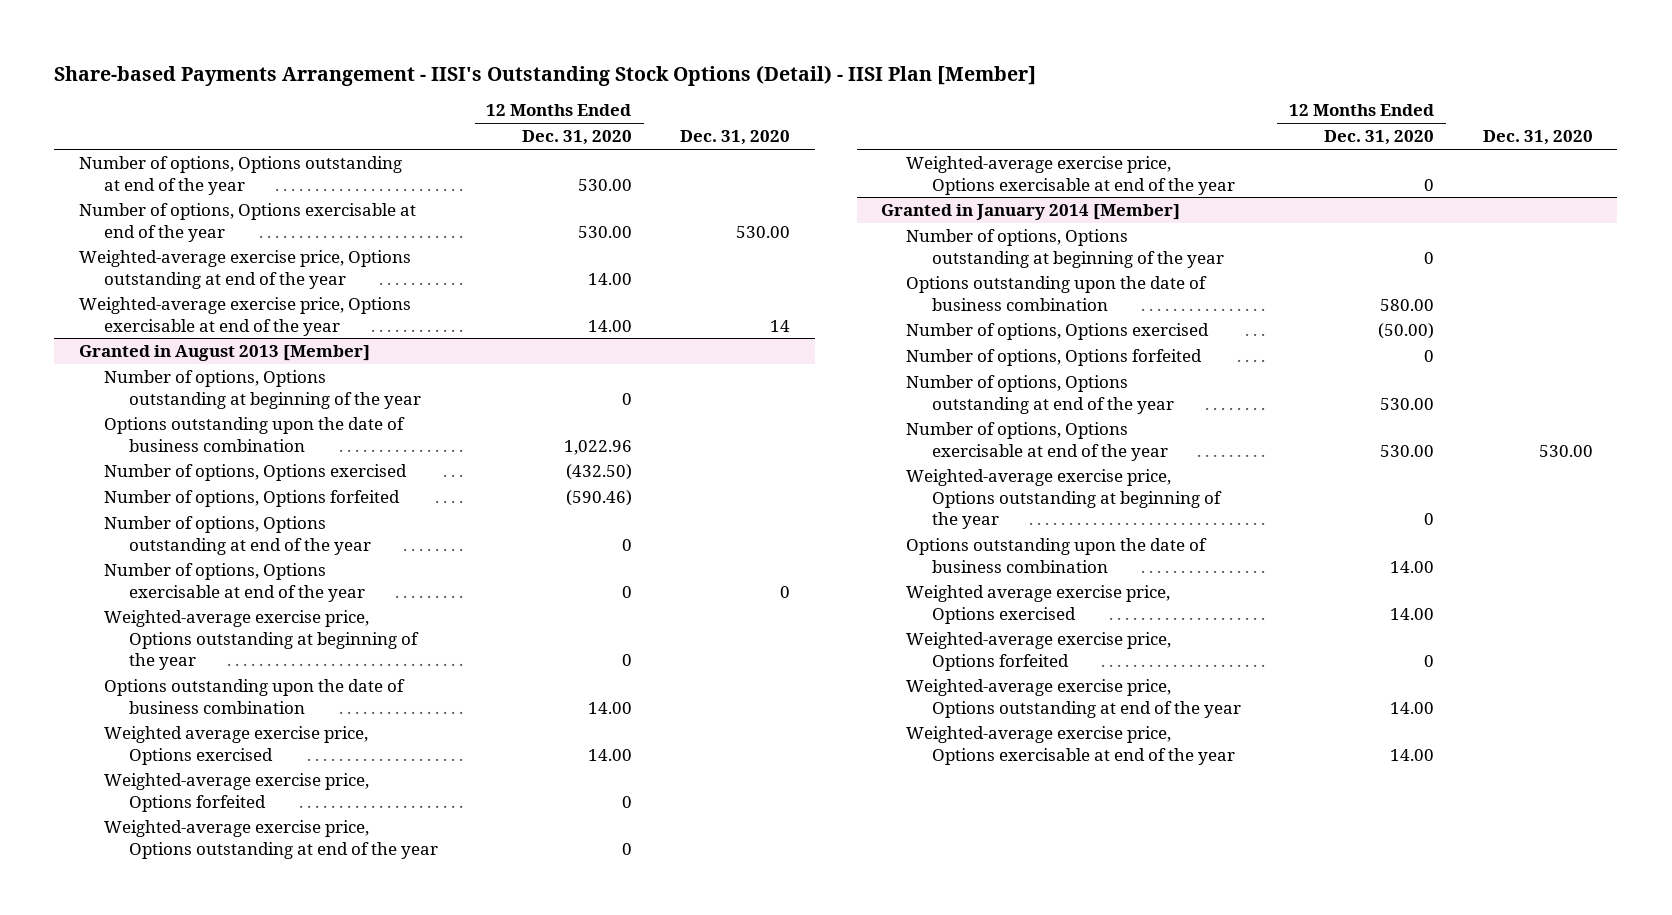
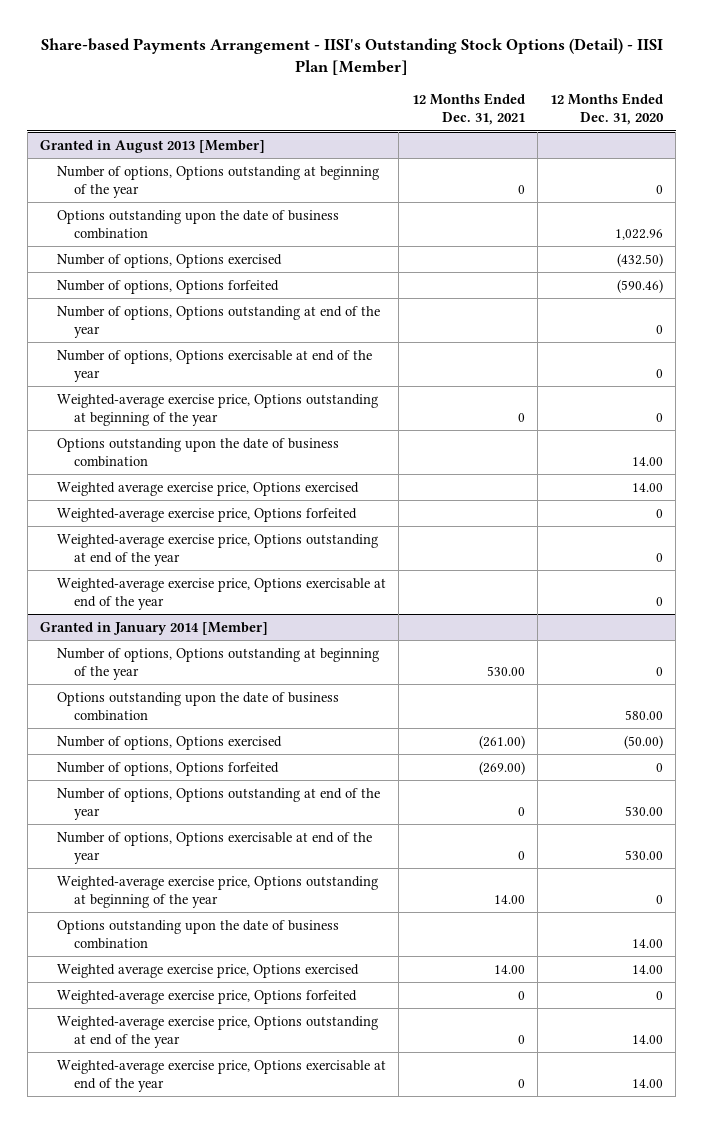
- | 12 Months Ended Dec. 31, 2020 | Dec. 31, 2020
+ | 12 Months Ended Dec. 31, 2021 | 12 Months Ended Dec. 31, 2020
- Number of options, Options outstanding at end of the year | 530.00 |
- Number of options, Options exercisable at end of the year | 530.00 | 530.00
- Weighted-average exercise price, Options outstanding at end of the year | 14.00 |
- Weighted-average exercise price, Options exercisable at end of the year | 14.00 | 14

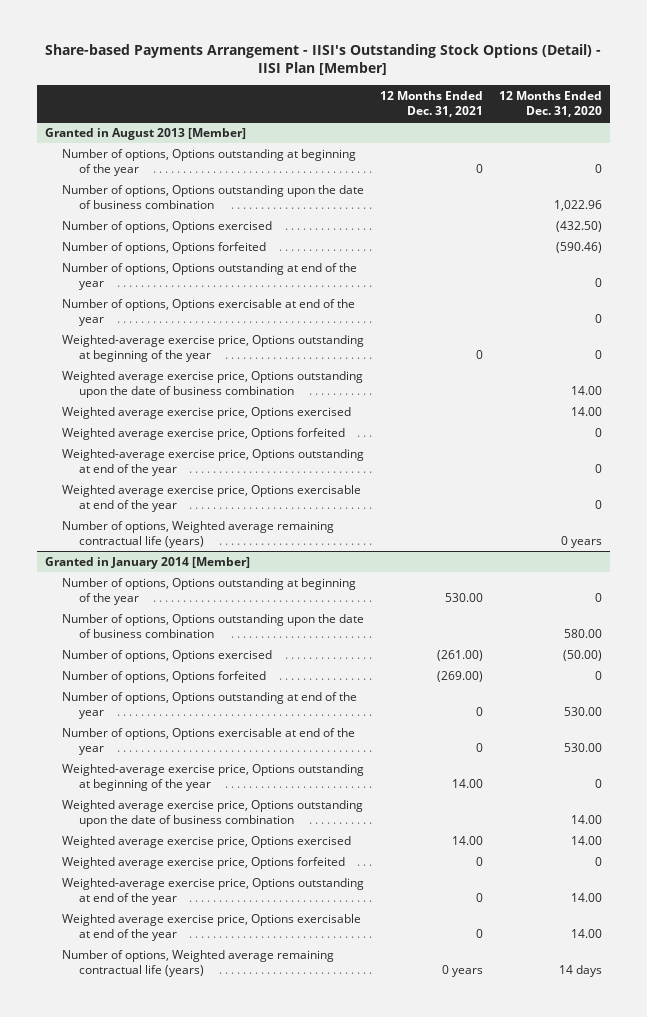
@ Granted in August 2013 [Member]
- Options outstanding upon the date of business combination | | 1,022.96
+ Number of options, Options outstanding upon the date of business combination | | 1,022.96
- Options outstanding upon the date of business combination | | 14.00
+ Weighted average exercise price, Options outstanding upon the date of business combination | | 14.00
- Weighted-average exercise price, Options forfeited | | 0
+ Weighted average exercise price, Options forfeited | | 0
- Weighted-average exercise price, Options exercisable at end of the year | | 0
+ Weighted average exercise price, Options exercisable at end of the year | | 0
+ Number of options, Weighted average remaining contractual life (years) | | 0 years
@ Granted in January 2014 [Member]
- Options outstanding upon the date of business combination | | 580.00
+ Number of options, Options outstanding upon the date of business combination | | 580.00
- Options outstanding upon the date of business combination | | 14.00
+ Weighted average exercise price, Options outstanding upon the date of business combination | | 14.00
- Weighted-average exercise price, Options forfeited | 0 | 0
+ Weighted average exercise price, Options forfeited | 0 | 0
- Weighted-average exercise price, Options exercisable at end of the year | 0 | 14.00
+ Weighted average exercise price, Options exercisable at end of the year | 0 | 14.00
+ Number of options, Weighted average remaining contractual life (years) | 0 years | 14 days

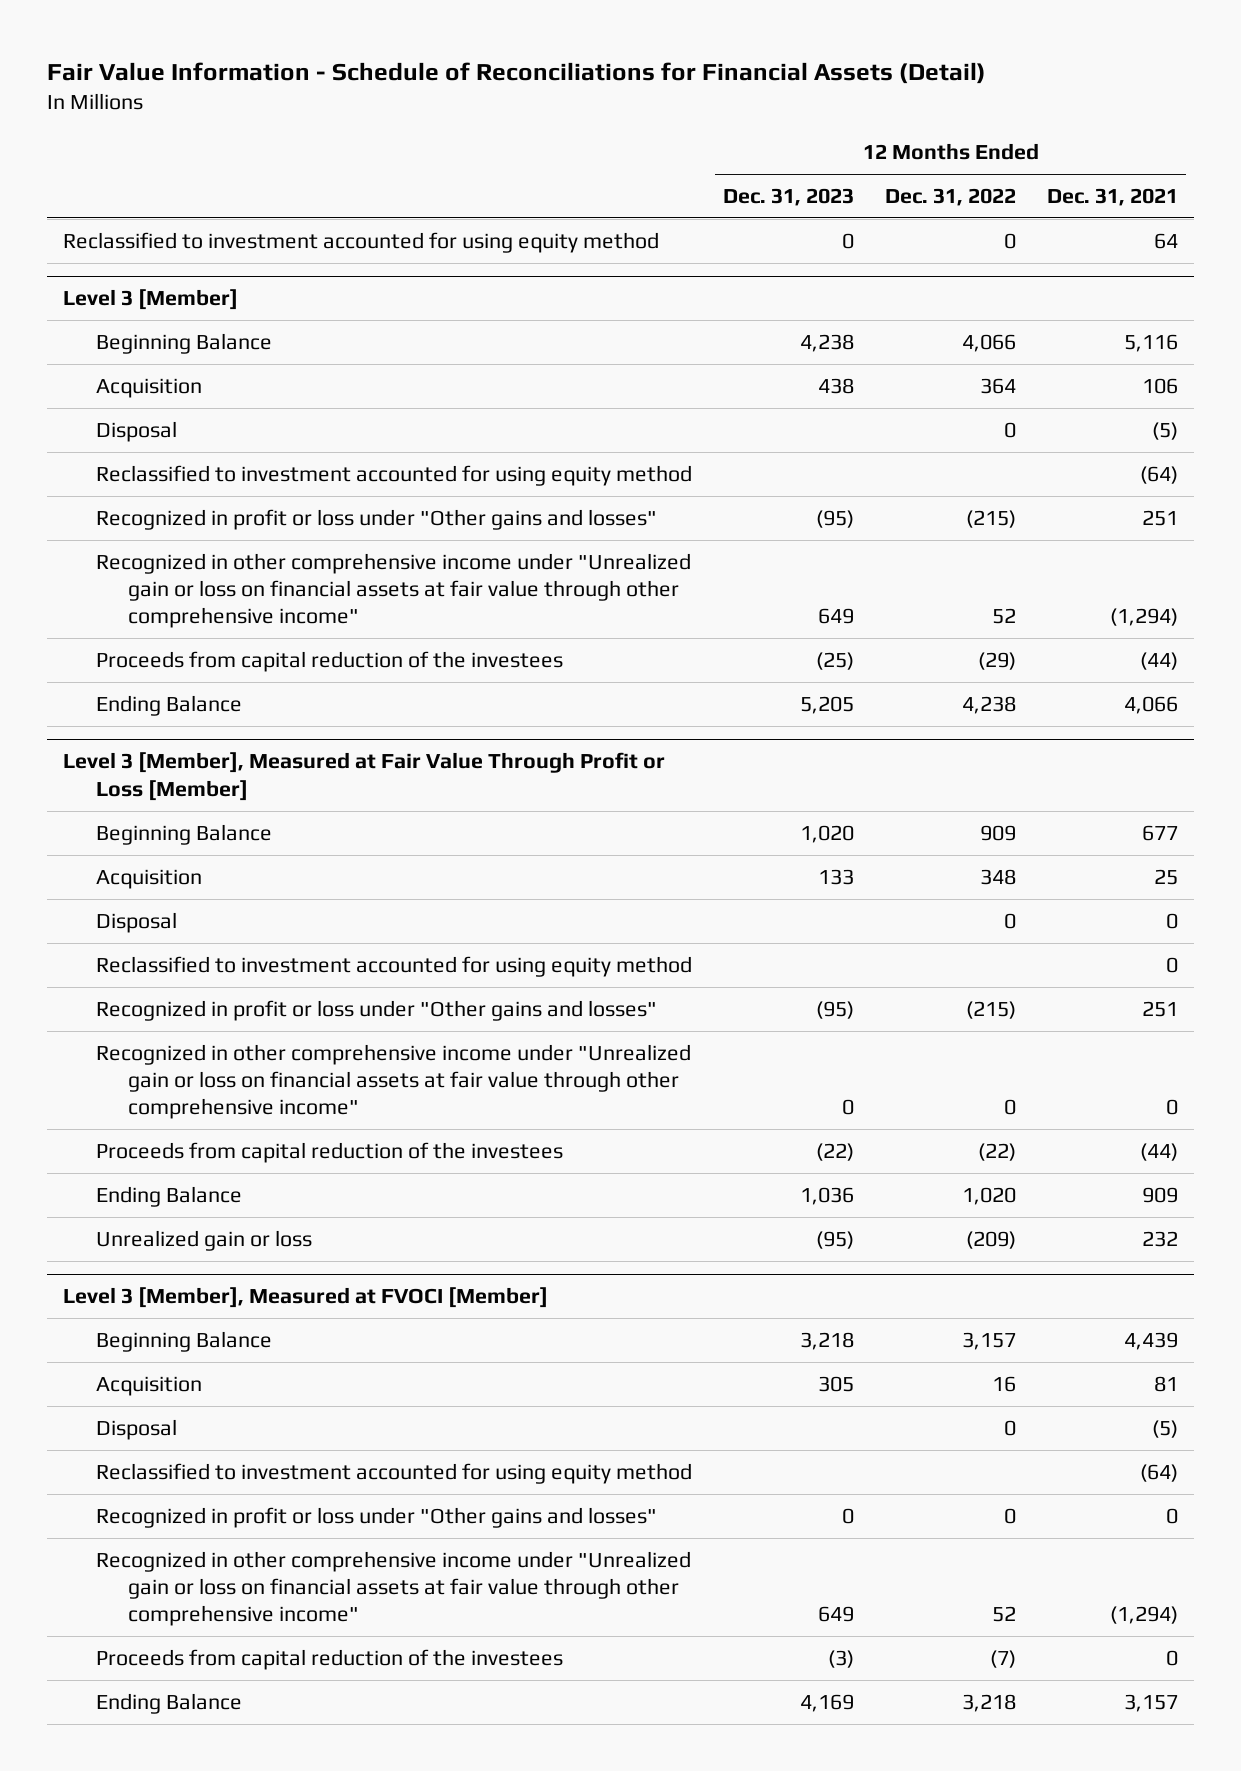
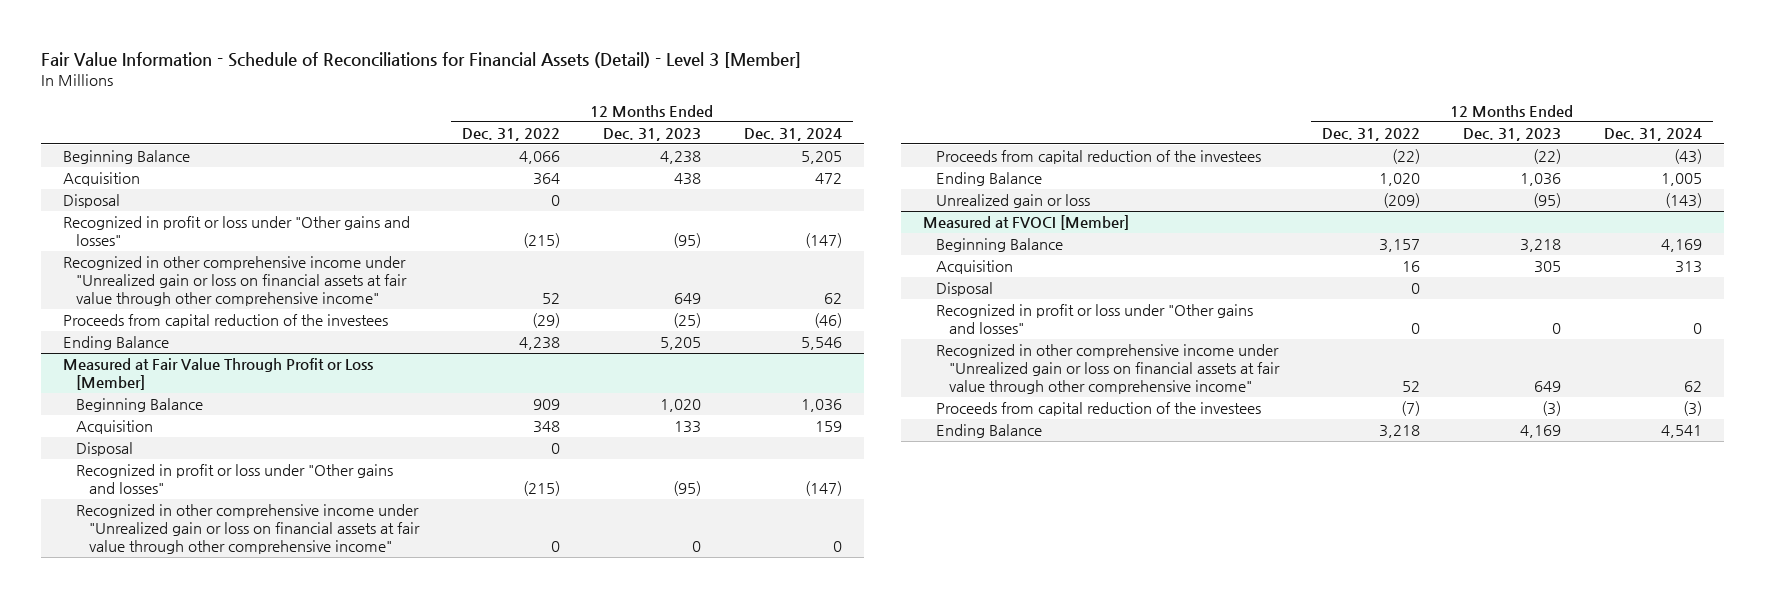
- Fair Value Information - Schedule of Reconciliations for Financial Assets (Detail)
+ Fair Value Information - Schedule of Reconciliations for Financial Assets (Detail) - Level 3 [Member]
- | 12 Months Ended Dec. 31, 2023 | 12 Months Ended Dec. 31, 2022 | 12 Months Ended Dec. 31, 2021
+ | 12 Months Ended Dec. 31, 2022 | 12 Months Ended Dec. 31, 2023 | 12 Months Ended Dec. 31, 2024
- Reclassified to investment accounted for using equity method | 0 | 0 | 64
- Level 3 [Member]
- Reclassified to investment accounted for using equity method | | | (64)
- Level 3 [Member], Measured at Fair Value Through Profit or Loss [Member]
+ Measured at Fair Value Through Profit or Loss [Member]
- Reclassified to investment accounted for using equity method | | | 0
- Level 3 [Member], Measured at FVOCI [Member]
+ Measured at FVOCI [Member]
- Reclassified to investment accounted for using equity method | | | (64)

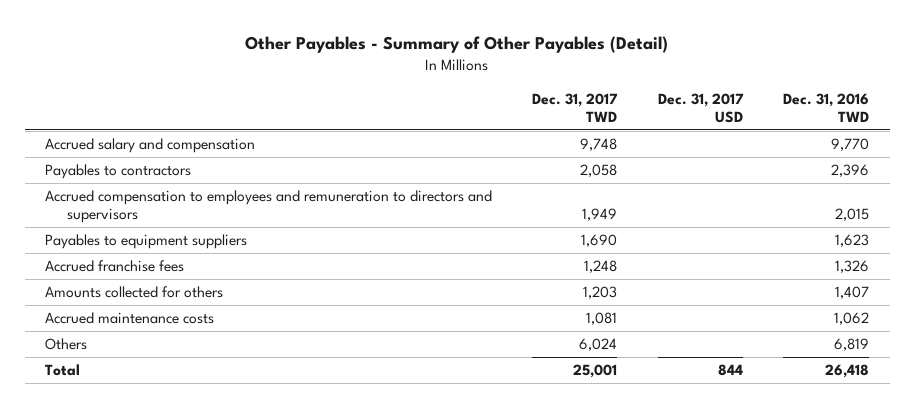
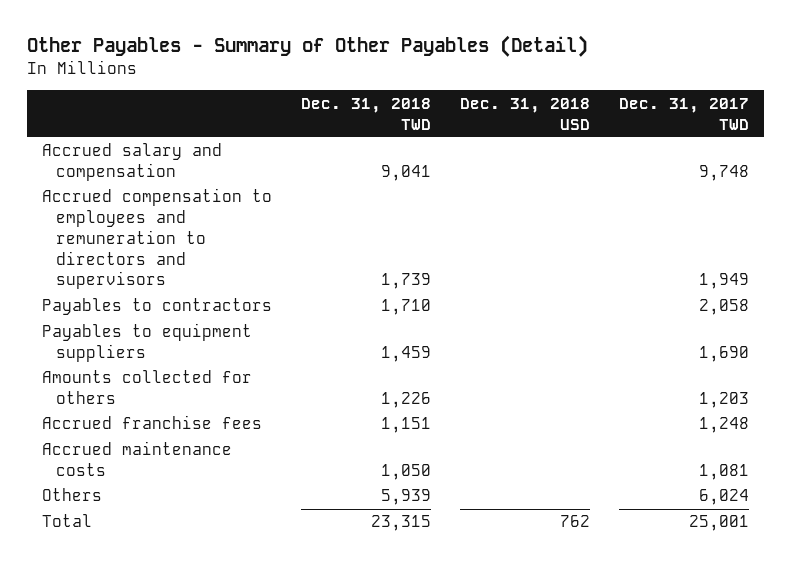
- | Dec. 31, 2017 TWD | Dec. 31, 2017 USD | Dec. 31, 2016 TWD
+ | Dec. 31, 2018 TWD | Dec. 31, 2018 USD | Dec. 31, 2017 TWD
moved down: Payables to contractors | 1,710 | | 2,058
moved down: Accrued franchise fees | 1,151 | | 1,248

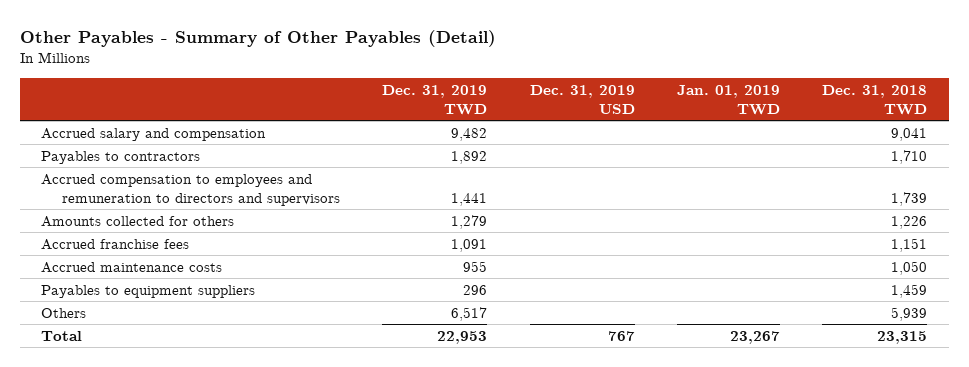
- | Dec. 31, 2018 TWD | Dec. 31, 2018 USD | Dec. 31, 2017 TWD
+ | Dec. 31, 2019 TWD | Dec. 31, 2019 USD | Jan. 01, 2019 TWD | Dec. 31, 2018 TWD
moved down: Accrued compensation to employees and remuneration to directors and supervisors | 1,441 | | | 1,739
moved down: Payables to equipment suppliers | 296 | | | 1,459

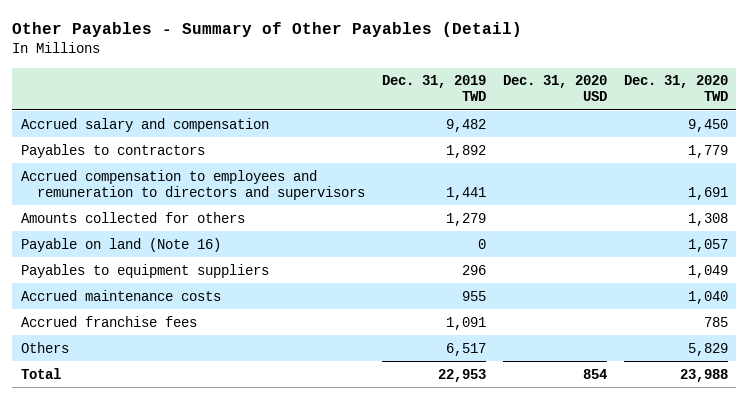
- | Dec. 31, 2019 TWD | Dec. 31, 2019 USD | Jan. 01, 2019 TWD | Dec. 31, 2018 TWD
+ | Dec. 31, 2019 TWD | Dec. 31, 2020 USD | Dec. 31, 2020 TWD
+ Payable on land (Note 16) | 0 | | 1,057
moved down: Accrued maintenance costs | 955 | | 1,040
moved down: Accrued franchise fees | 1,091 | | 785

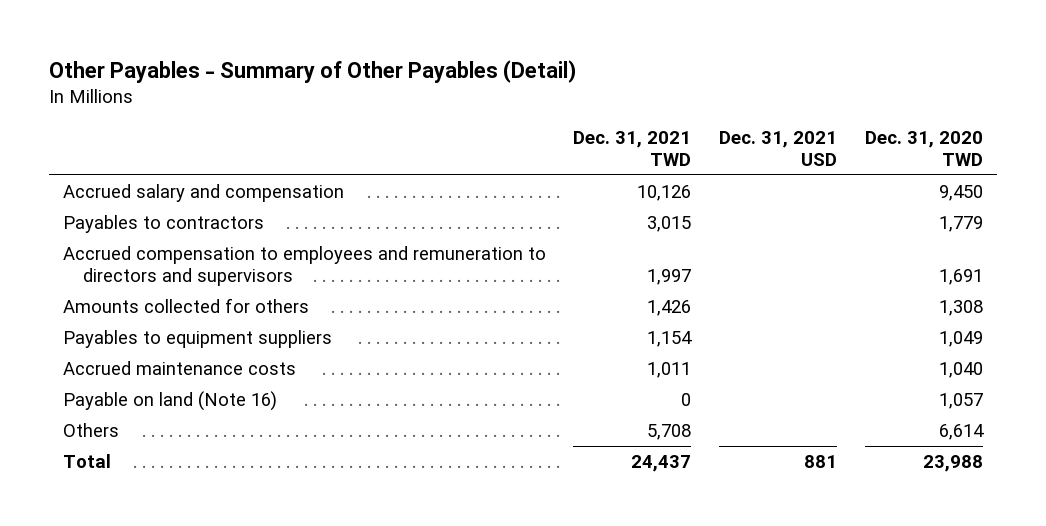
- | Dec. 31, 2019 TWD | Dec. 31, 2020 USD | Dec. 31, 2020 TWD
+ | Dec. 31, 2021 TWD | Dec. 31, 2021 USD | Dec. 31, 2020 TWD
- Accrued franchise fees | 1,091 | | 785
- Others | 6,517 | | 5,829
moved down: Payable on land (Note 16) | 0 | | 1,057
+ Others | 5,708 | | 6,614

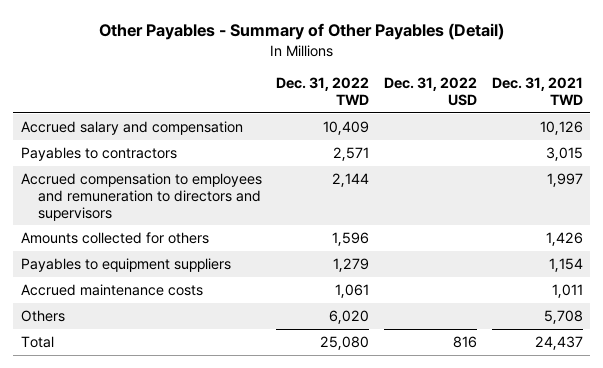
- | Dec. 31, 2021 TWD | Dec. 31, 2021 USD | Dec. 31, 2020 TWD
+ | Dec. 31, 2022 TWD | Dec. 31, 2022 USD | Dec. 31, 2021 TWD
- Payable on land (Note 16) | 0 | | 1,057

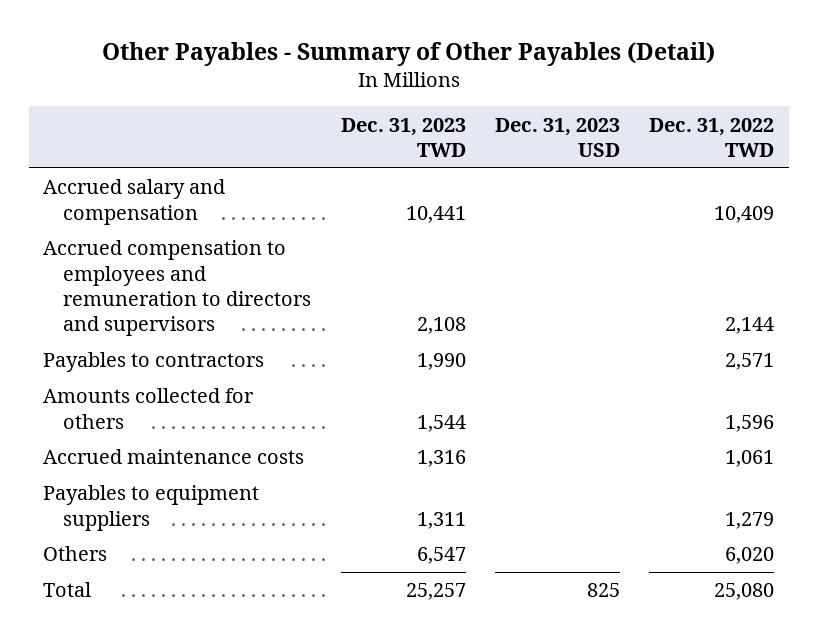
- | Dec. 31, 2022 TWD | Dec. 31, 2022 USD | Dec. 31, 2021 TWD
+ | Dec. 31, 2023 TWD | Dec. 31, 2023 USD | Dec. 31, 2022 TWD
moved down: Payables to contractors | 1,990 | | 2,571
moved down: Payables to equipment suppliers | 1,311 | | 1,279

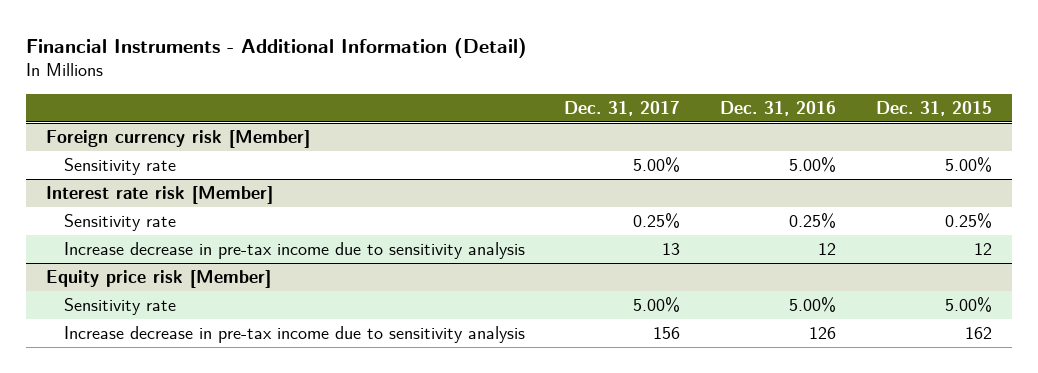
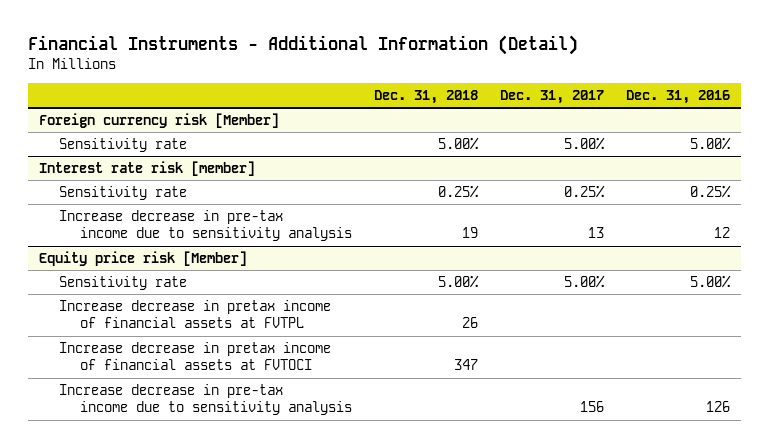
- | Dec. 31, 2017 | Dec. 31, 2016 | Dec. 31, 2015
+ | Dec. 31, 2018 | Dec. 31, 2017 | Dec. 31, 2016
- Interest rate risk [Member]
+ Interest rate risk [member]
@ Equity price risk [Member]
+ Increase decrease in pretax income of financial assets at FVTPL | 26 | |
+ Increase decrease in pretax income of financial assets at FVTOCI | 347 | |

